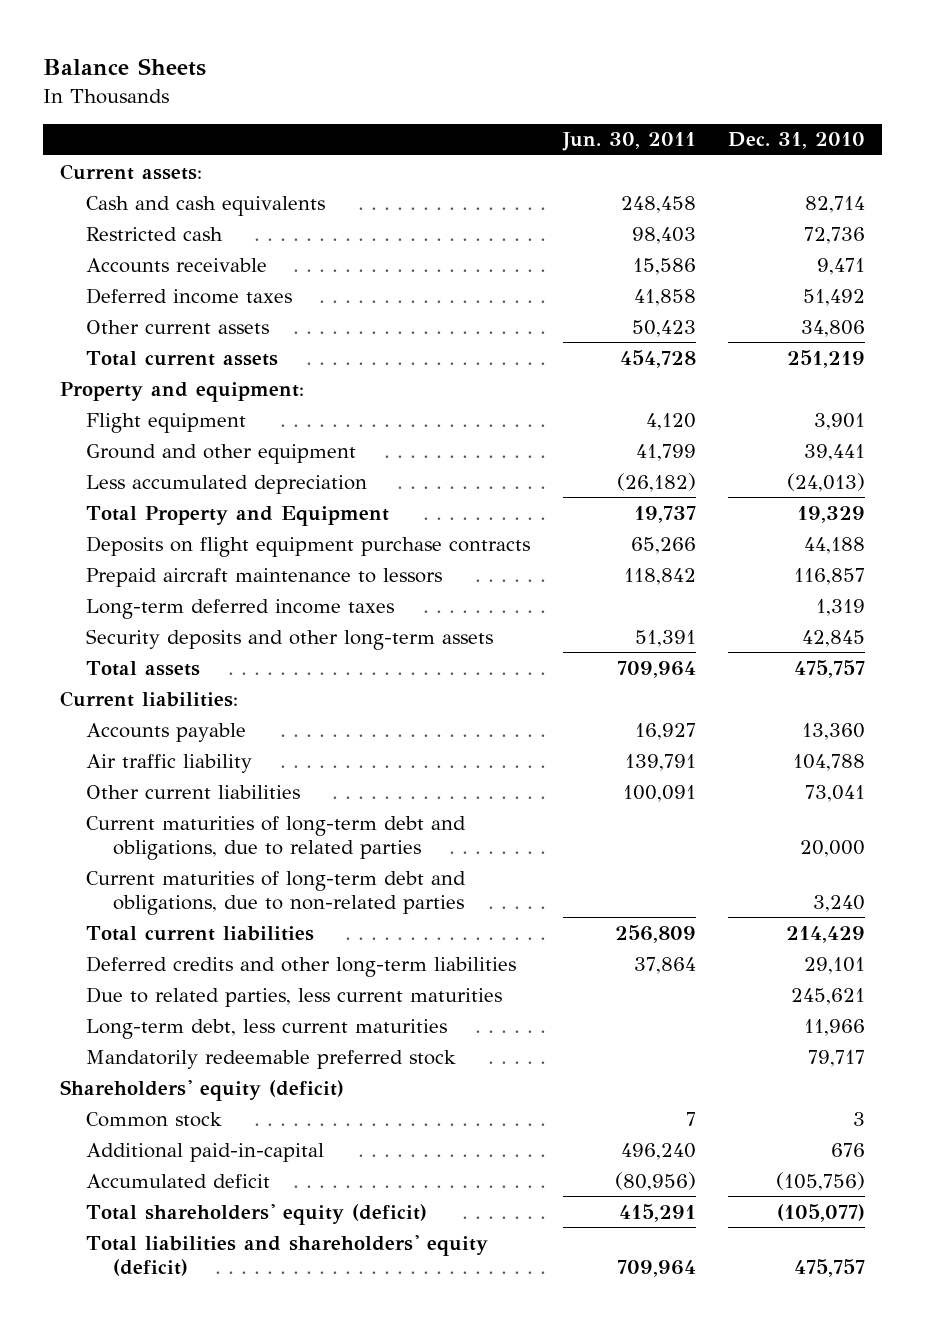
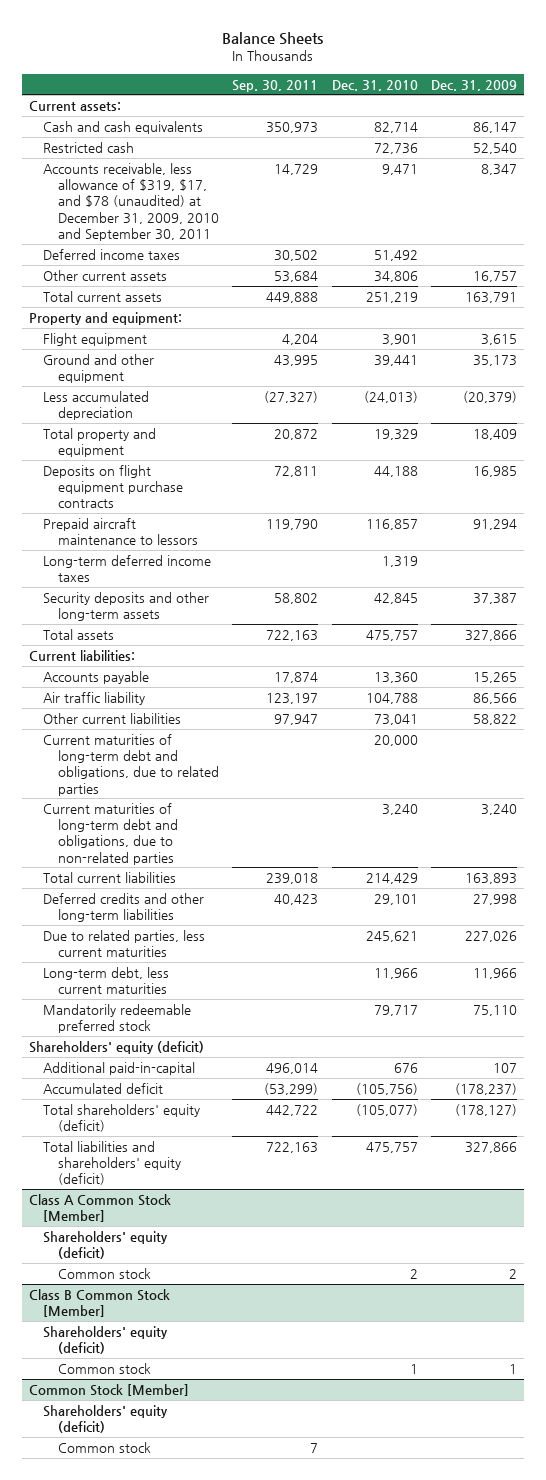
- | Jun. 30, 2011 | Dec. 31, 2010
+ | Sep. 30, 2011 | Dec. 31, 2010 | Dec. 31, 2009
- Accounts receivable | 15,586 | 9,471
+ Accounts receivable, less allowance of $319, $17, and $78 (unaudited) at December 31, 2009, 2010 and September 30, 2011 | 14,729 | 9,471 | 8,347
- Total Property and Equipment | 19,737 | 19,329
+ Total property and equipment | 20,872 | 19,329 | 18,409
- Common stock | 7 | 3
+ Class A Common Stock [Member]
+ Shareholders' equity (deficit)
+ Common stock | | 2 | 2
+ Class B Common Stock [Member]
+ Shareholders' equity (deficit)
+ Common stock | | 1 | 1
+ Common Stock [Member]
+ Shareholders' equity (deficit)
+ Common stock | 7 | |

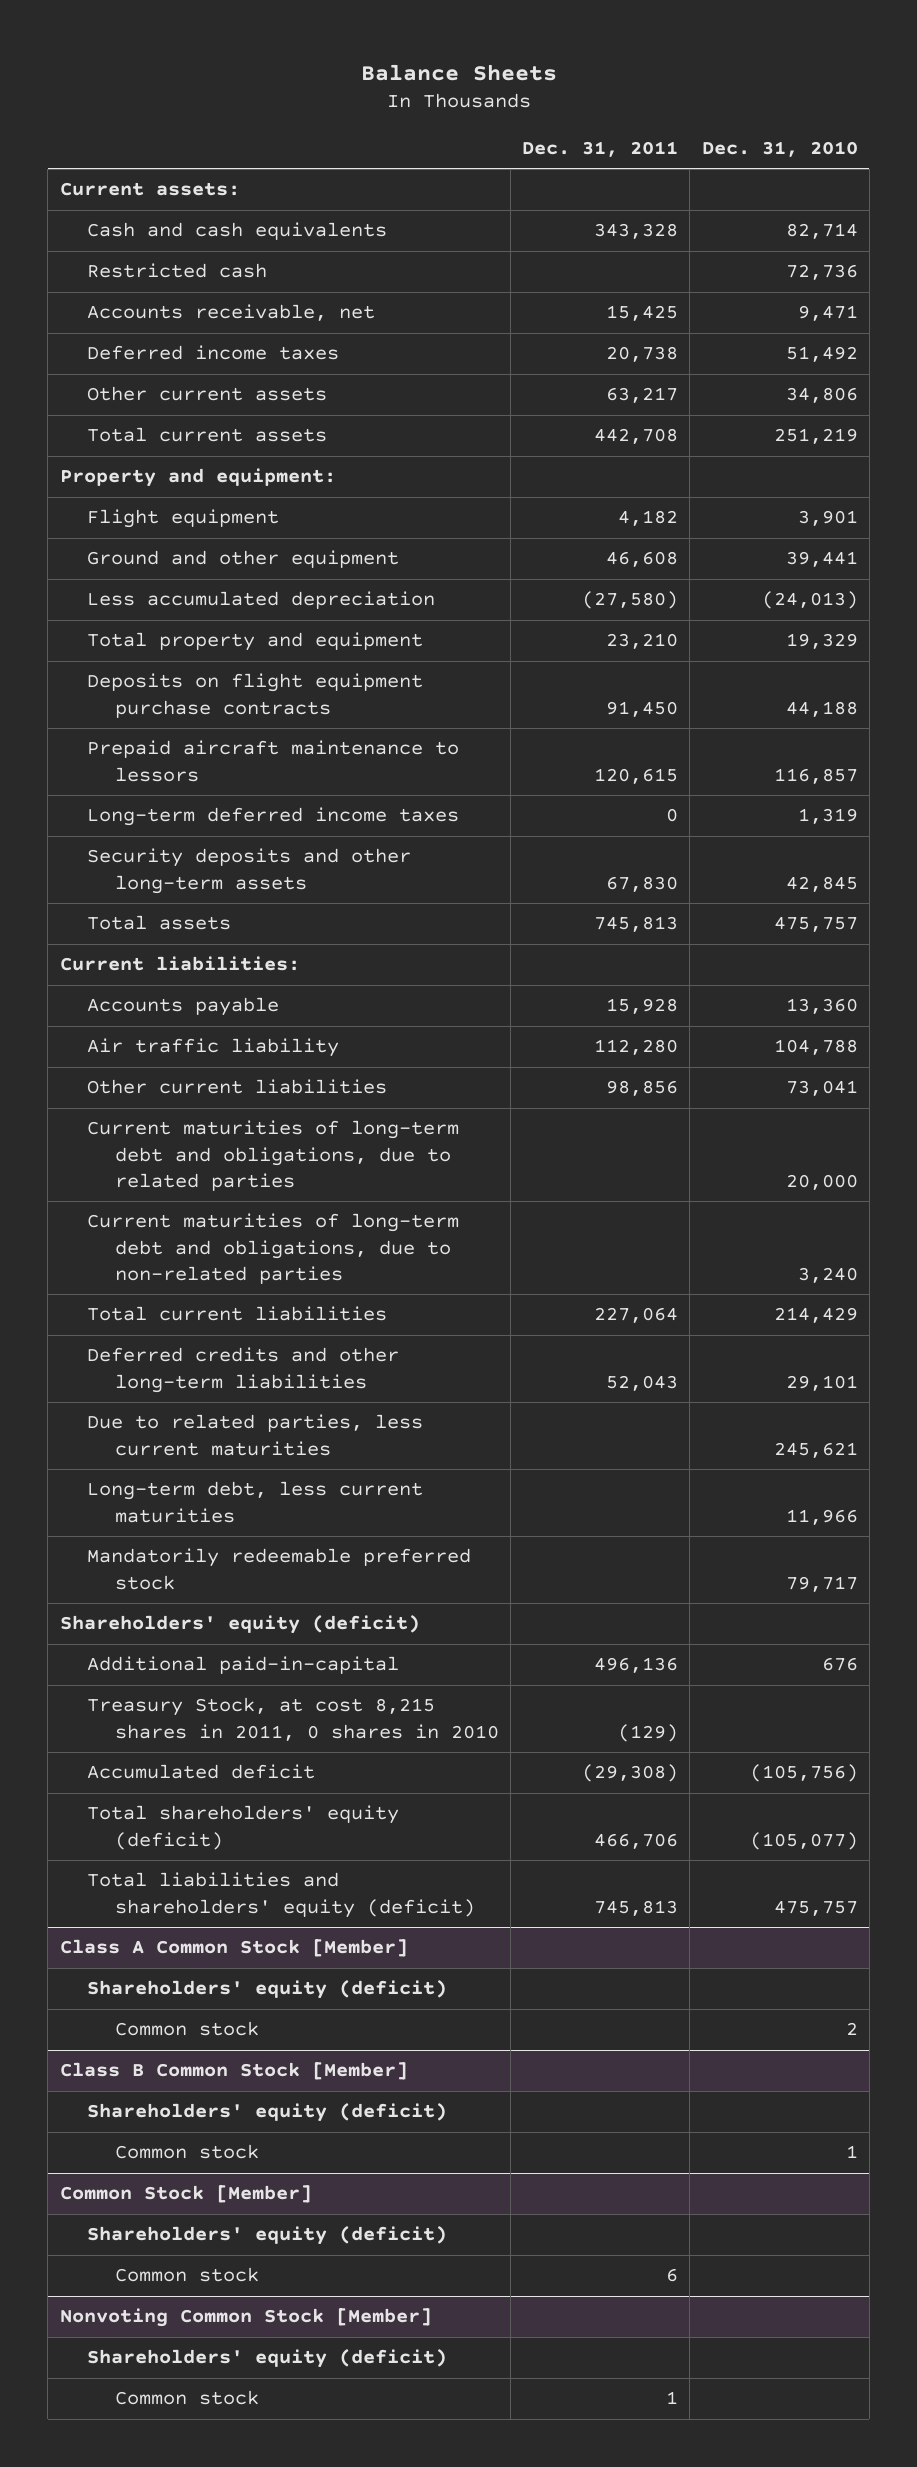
- | Sep. 30, 2011 | Dec. 31, 2010 | Dec. 31, 2009
+ | Dec. 31, 2011 | Dec. 31, 2010
- Accounts receivable, less allowance of $319, $17, and $78 (unaudited) at December 31, 2009, 2010 and September 30, 2011 | 14,729 | 9,471 | 8,347
+ Accounts receivable, net | 15,425 | 9,471
+ Treasury Stock, at cost 8,215 shares in 2011, 0 shares in 2010 | (129) |
+ Nonvoting Common Stock [Member]
+ Shareholders' equity (deficit)
+ Common stock | 1 |

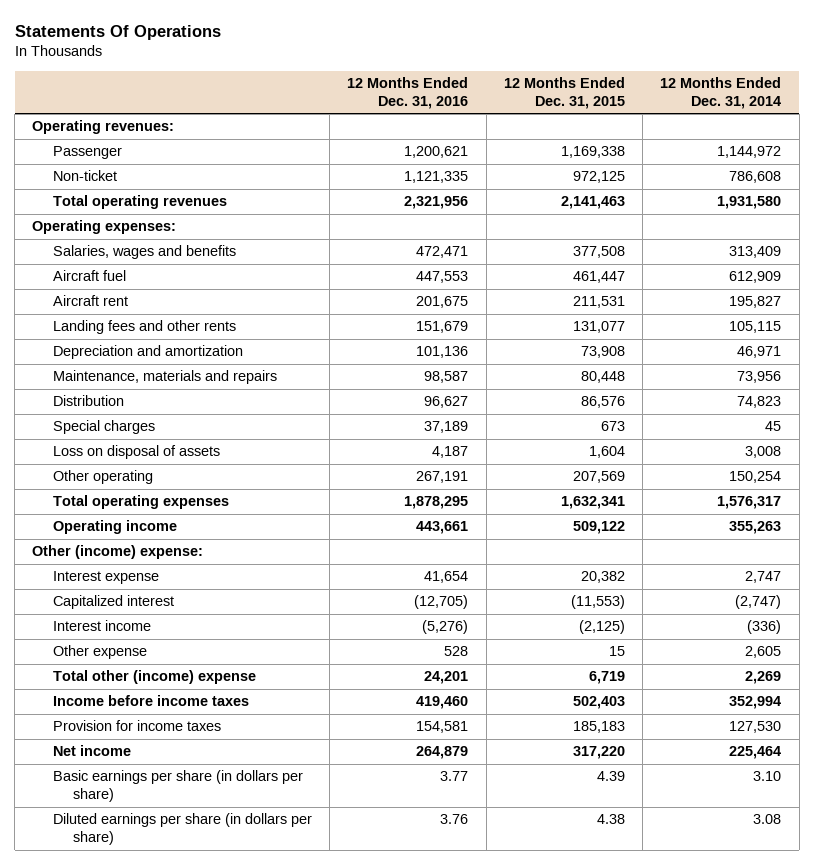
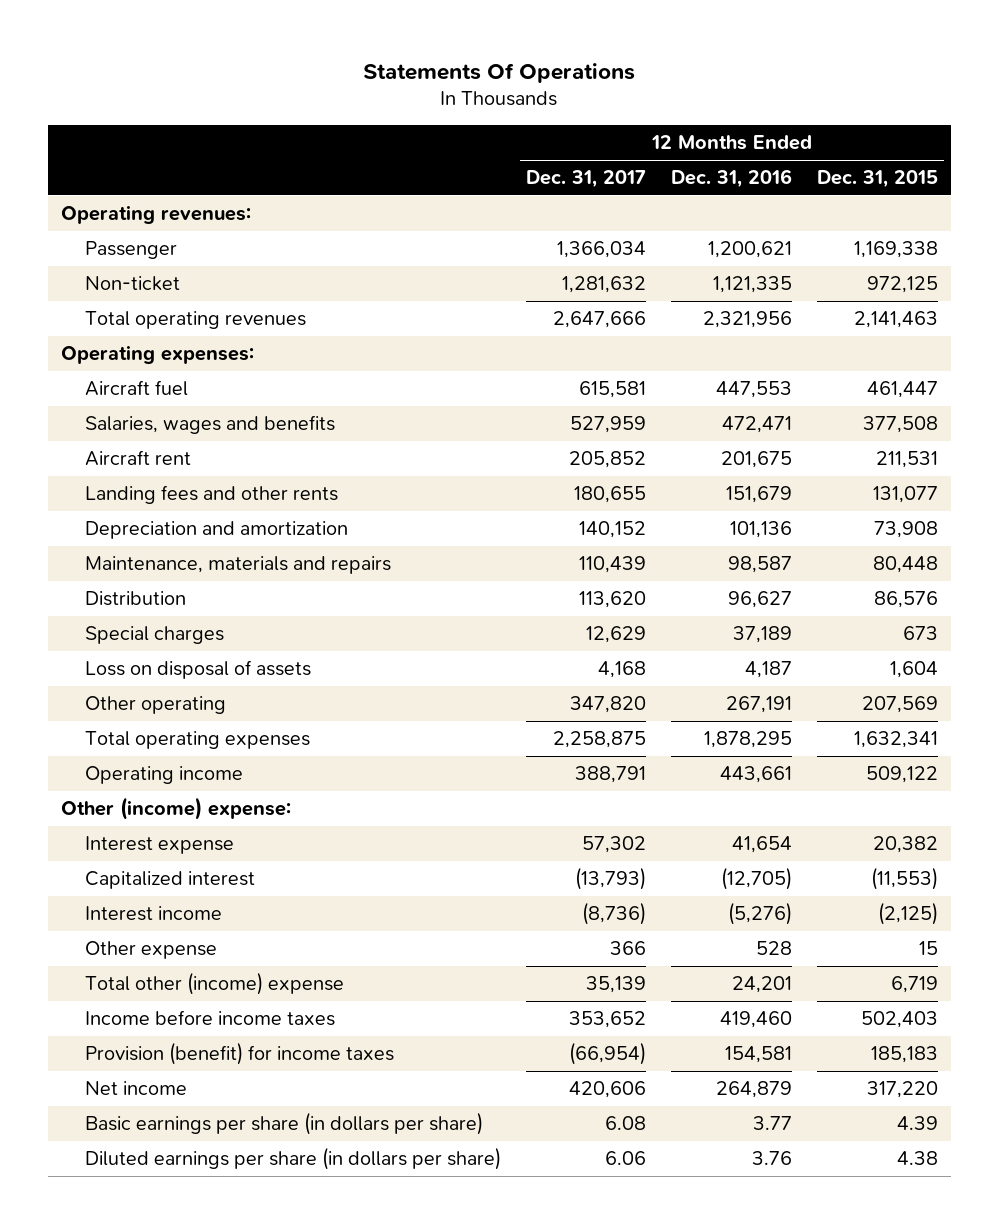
- | 12 Months Ended Dec. 31, 2016 | 12 Months Ended Dec. 31, 2015 | 12 Months Ended Dec. 31, 2014
+ | 12 Months Ended Dec. 31, 2017 | 12 Months Ended Dec. 31, 2016 | 12 Months Ended Dec. 31, 2015
moved down: Salaries, wages and benefits | 527,959 | 472,471 | 377,508
- Provision for income taxes | 154,581 | 185,183 | 127,530
+ Provision (benefit) for income taxes | (66,954) | 154,581 | 185,183

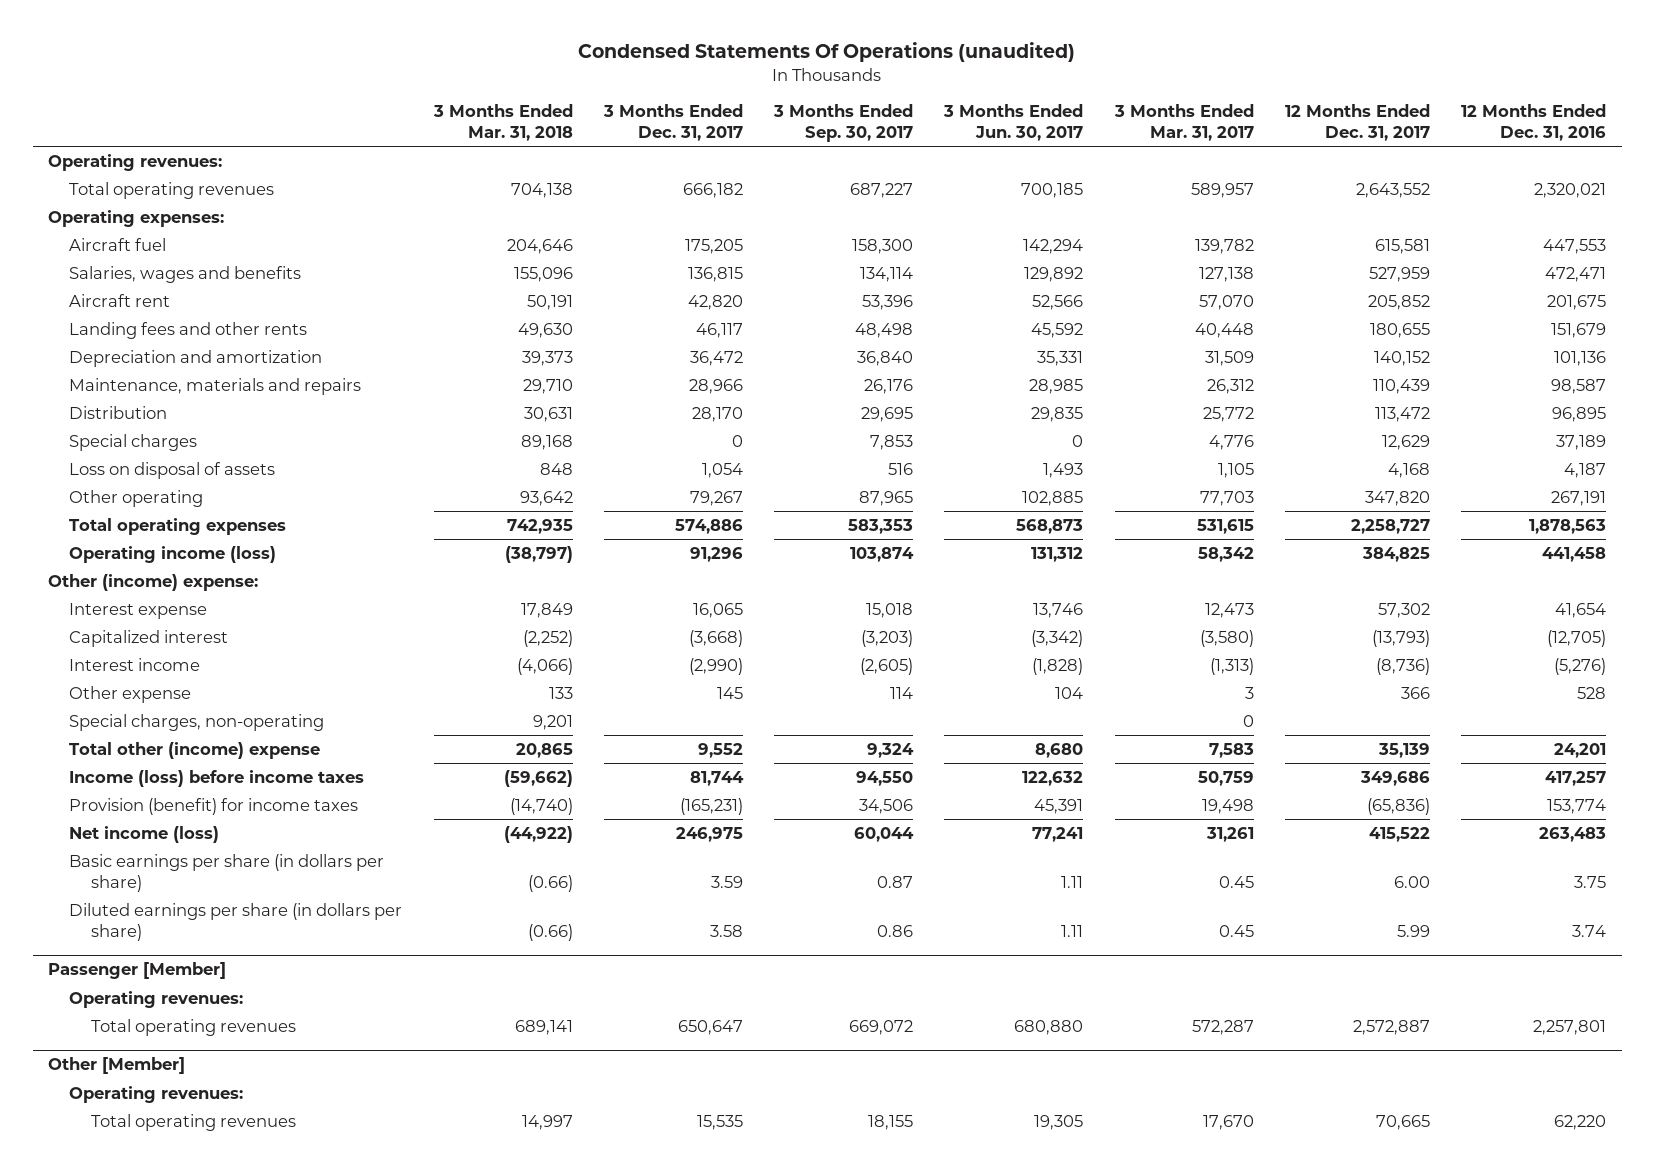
- Statements Of Operations
+ Condensed Statements Of Operations (unaudited)
- | 12 Months Ended Dec. 31, 2017 | 12 Months Ended Dec. 31, 2016 | 12 Months Ended Dec. 31, 2015
+ | 3 Months Ended Mar. 31, 2018 | 3 Months Ended Dec. 31, 2017 | 3 Months Ended Sep. 30, 2017 | 3 Months Ended Jun. 30, 2017 | 3 Months Ended Mar. 31, 2017 | 12 Months Ended Dec. 31, 2017 | 12 Months Ended Dec. 31, 2016
- Passenger | 1,366,034 | 1,200,621 | 1,169,338
- Non-ticket | 1,281,632 | 1,121,335 | 972,125
- Total operating revenues | 2,647,666 | 2,321,956 | 2,141,463
+ Total operating revenues | 704,138 | 666,182 | 687,227 | 700,185 | 589,957 | 2,643,552 | 2,320,021
- Distribution | 113,620 | 96,627 | 86,576
+ Distribution | 30,631 | 28,170 | 29,695 | 29,835 | 25,772 | 113,472 | 96,895
- Total operating expenses | 2,258,875 | 1,878,295 | 1,632,341
- Operating income | 388,791 | 443,661 | 509,122
+ Total operating expenses | 742,935 | 574,886 | 583,353 | 568,873 | 531,615 | 2,258,727 | 1,878,563
+ Operating income (loss) | (38,797) | 91,296 | 103,874 | 131,312 | 58,342 | 384,825 | 441,458
+ Special charges, non-operating | 9,201 | | | | 0 | |
- Income before income taxes | 353,652 | 419,460 | 502,403
- Provision (benefit) for income taxes | (66,954) | 154,581 | 185,183
- Net income | 420,606 | 264,879 | 317,220
- Basic earnings per share (in dollars per share) | 6.08 | 3.77 | 4.39
- Diluted earnings per share (in dollars per share) | 6.06 | 3.76 | 4.38
+ Income (loss) before income taxes | (59,662) | 81,744 | 94,550 | 122,632 | 50,759 | 349,686 | 417,257
+ Provision (benefit) for income taxes | (14,740) | (165,231) | 34,506 | 45,391 | 19,498 | (65,836) | 153,774
+ Net income (loss) | (44,922) | 246,975 | 60,044 | 77,241 | 31,261 | 415,522 | 263,483
+ Basic earnings per share (in dollars per share) | (0.66) | 3.59 | 0.87 | 1.11 | 0.45 | 6.00 | 3.75
+ Diluted earnings per share (in dollars per share) | (0.66) | 3.58 | 0.86 | 1.11 | 0.45 | 5.99 | 3.74
+ Passenger [Member]
+ Operating revenues:
+ Total operating revenues | 689,141 | 650,647 | 669,072 | 680,880 | 572,287 | 2,572,887 | 2,257,801
+ Other [Member]
+ Operating revenues:
+ Total operating revenues | 14,997 | 15,535 | 18,155 | 19,305 | 17,670 | 70,665 | 62,220

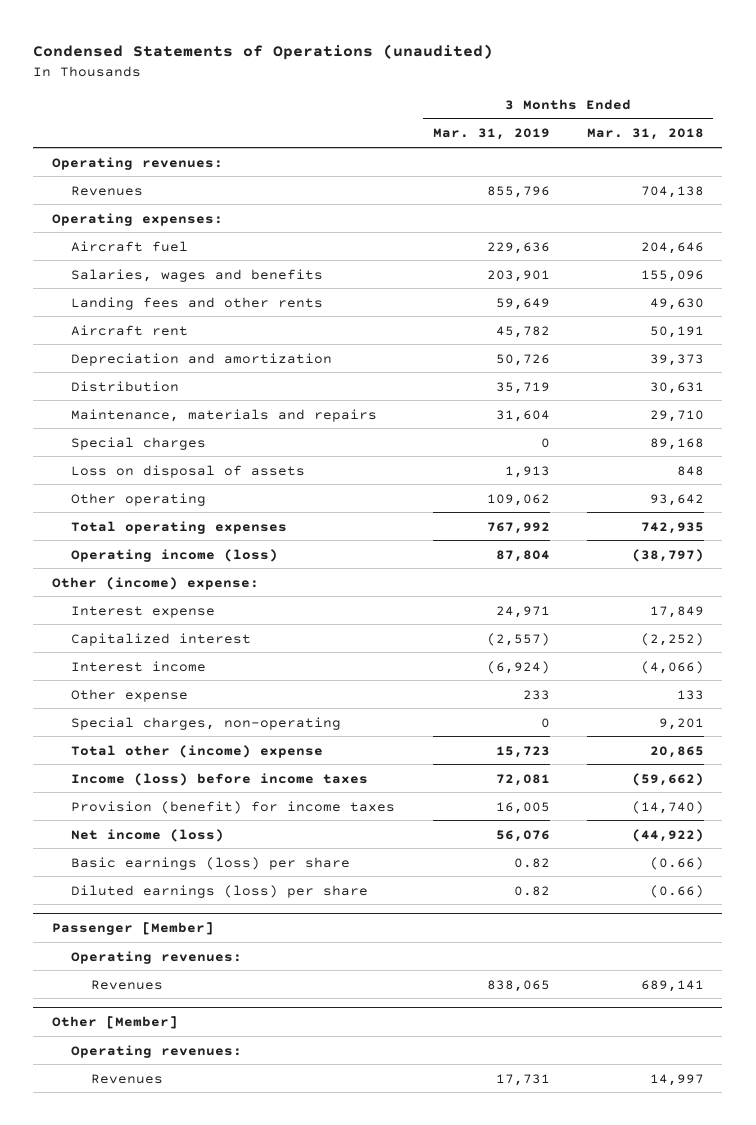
- Condensed Statements Of Operations (unaudited)
+ Condensed Statements of Operations (unaudited)
- | 3 Months Ended Mar. 31, 2018 | 3 Months Ended Dec. 31, 2017 | 3 Months Ended Sep. 30, 2017 | 3 Months Ended Jun. 30, 2017 | 3 Months Ended Mar. 31, 2017 | 12 Months Ended Dec. 31, 2017 | 12 Months Ended Dec. 31, 2016
+ | 3 Months Ended Mar. 31, 2019 | 3 Months Ended Mar. 31, 2018
- Total operating revenues | 704,138 | 666,182 | 687,227 | 700,185 | 589,957 | 2,643,552 | 2,320,021
+ Revenues | 855,796 | 704,138
moved down: Aircraft rent | 45,782 | 50,191
moved down: Maintenance, materials and repairs | 31,604 | 29,710
- Basic earnings per share (in dollars per share) | (0.66) | 3.59 | 0.87 | 1.11 | 0.45 | 6.00 | 3.75
- Diluted earnings per share (in dollars per share) | (0.66) | 3.58 | 0.86 | 1.11 | 0.45 | 5.99 | 3.74
+ Basic earnings (loss) per share | 0.82 | (0.66)
+ Diluted earnings (loss) per share | 0.82 | (0.66)
@ Passenger [Member]
- Total operating revenues | 689,141 | 650,647 | 669,072 | 680,880 | 572,287 | 2,572,887 | 2,257,801
+ Revenues | 838,065 | 689,141
@ Other [Member]
- Total operating revenues | 14,997 | 15,535 | 18,155 | 19,305 | 17,670 | 70,665 | 62,220
+ Revenues | 17,731 | 14,997

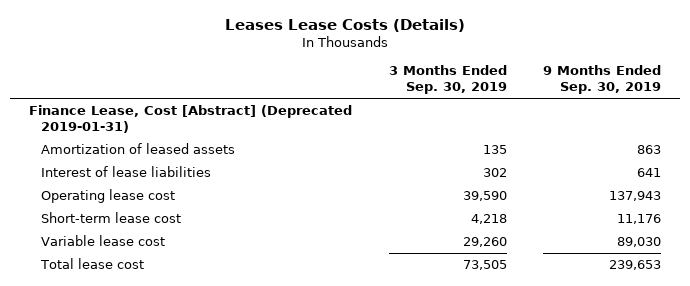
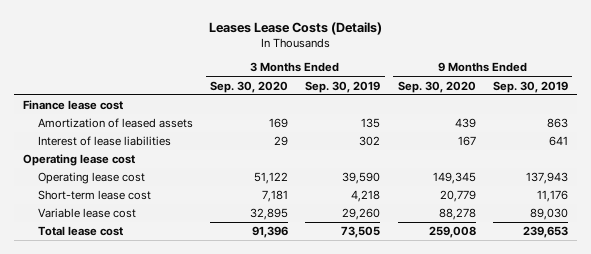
- | 3 Months Ended Sep. 30, 2019 | 9 Months Ended Sep. 30, 2019
+ | 3 Months Ended Sep. 30, 2020 | 3 Months Ended Sep. 30, 2019 | 9 Months Ended Sep. 30, 2020 | 9 Months Ended Sep. 30, 2019
- Finance Lease, Cost [Abstract] (Deprecated 2019-01-31)
+ Finance lease cost
+ Operating lease cost

